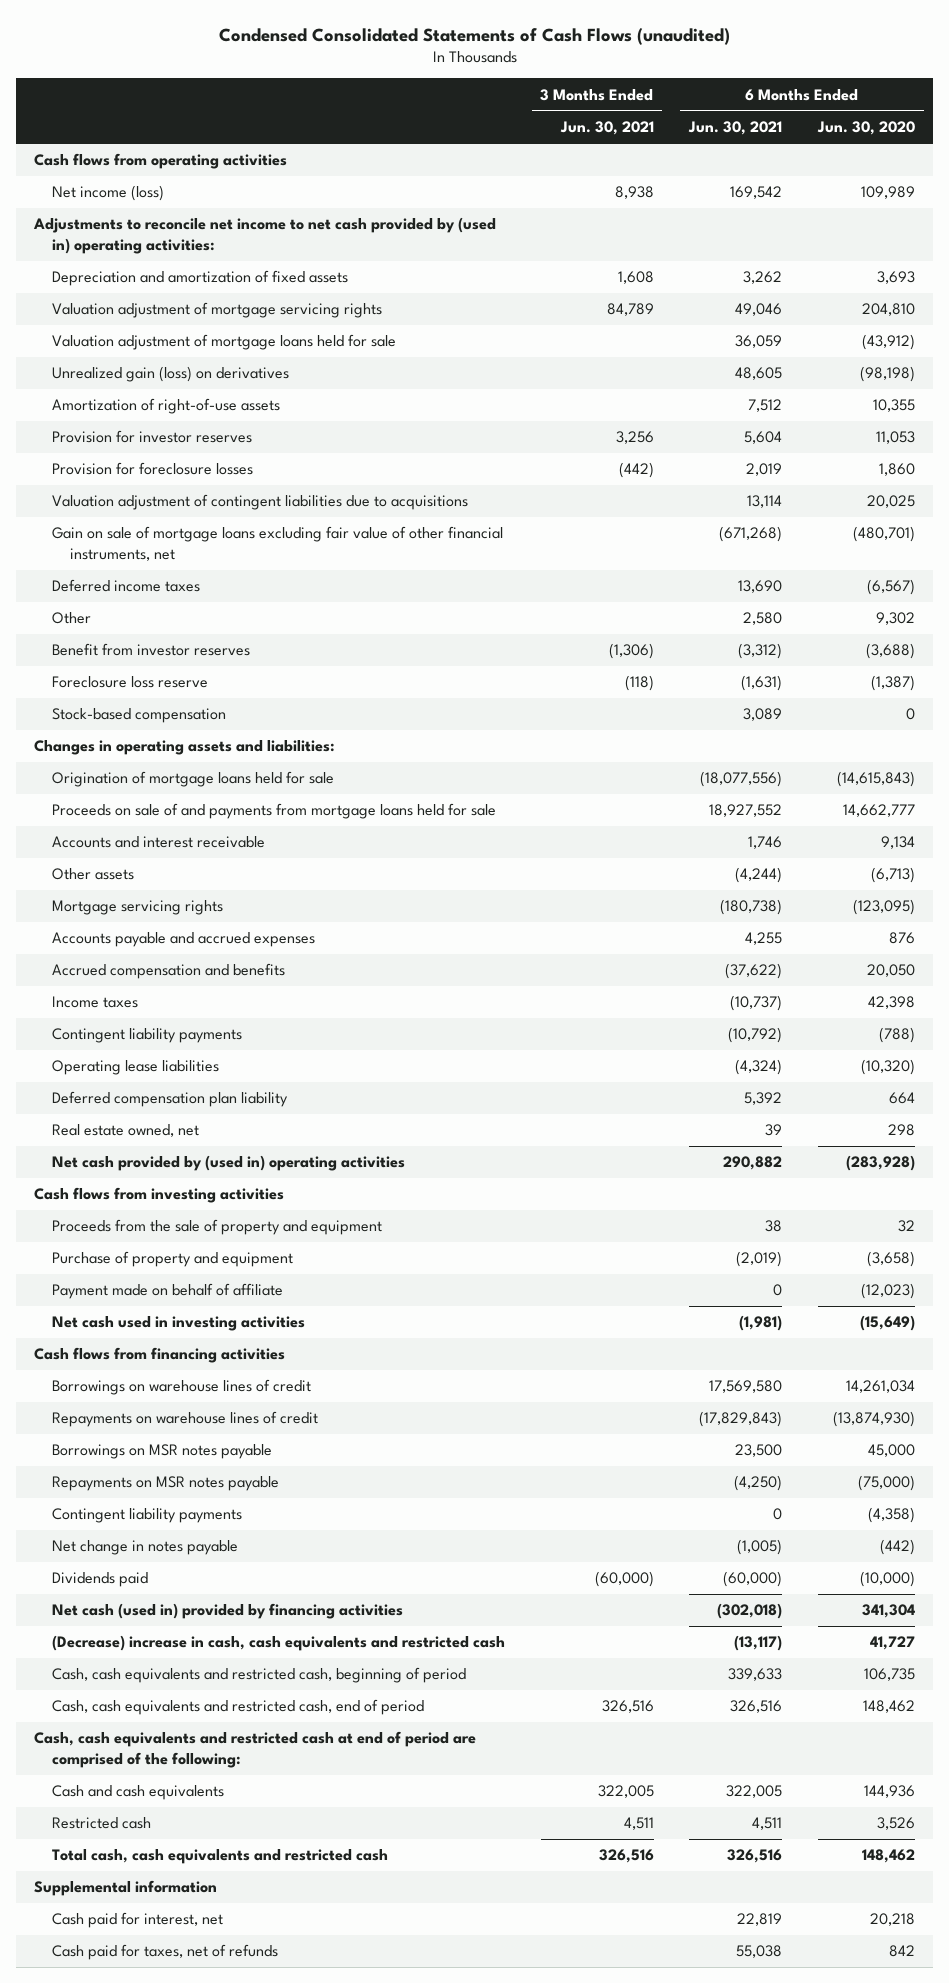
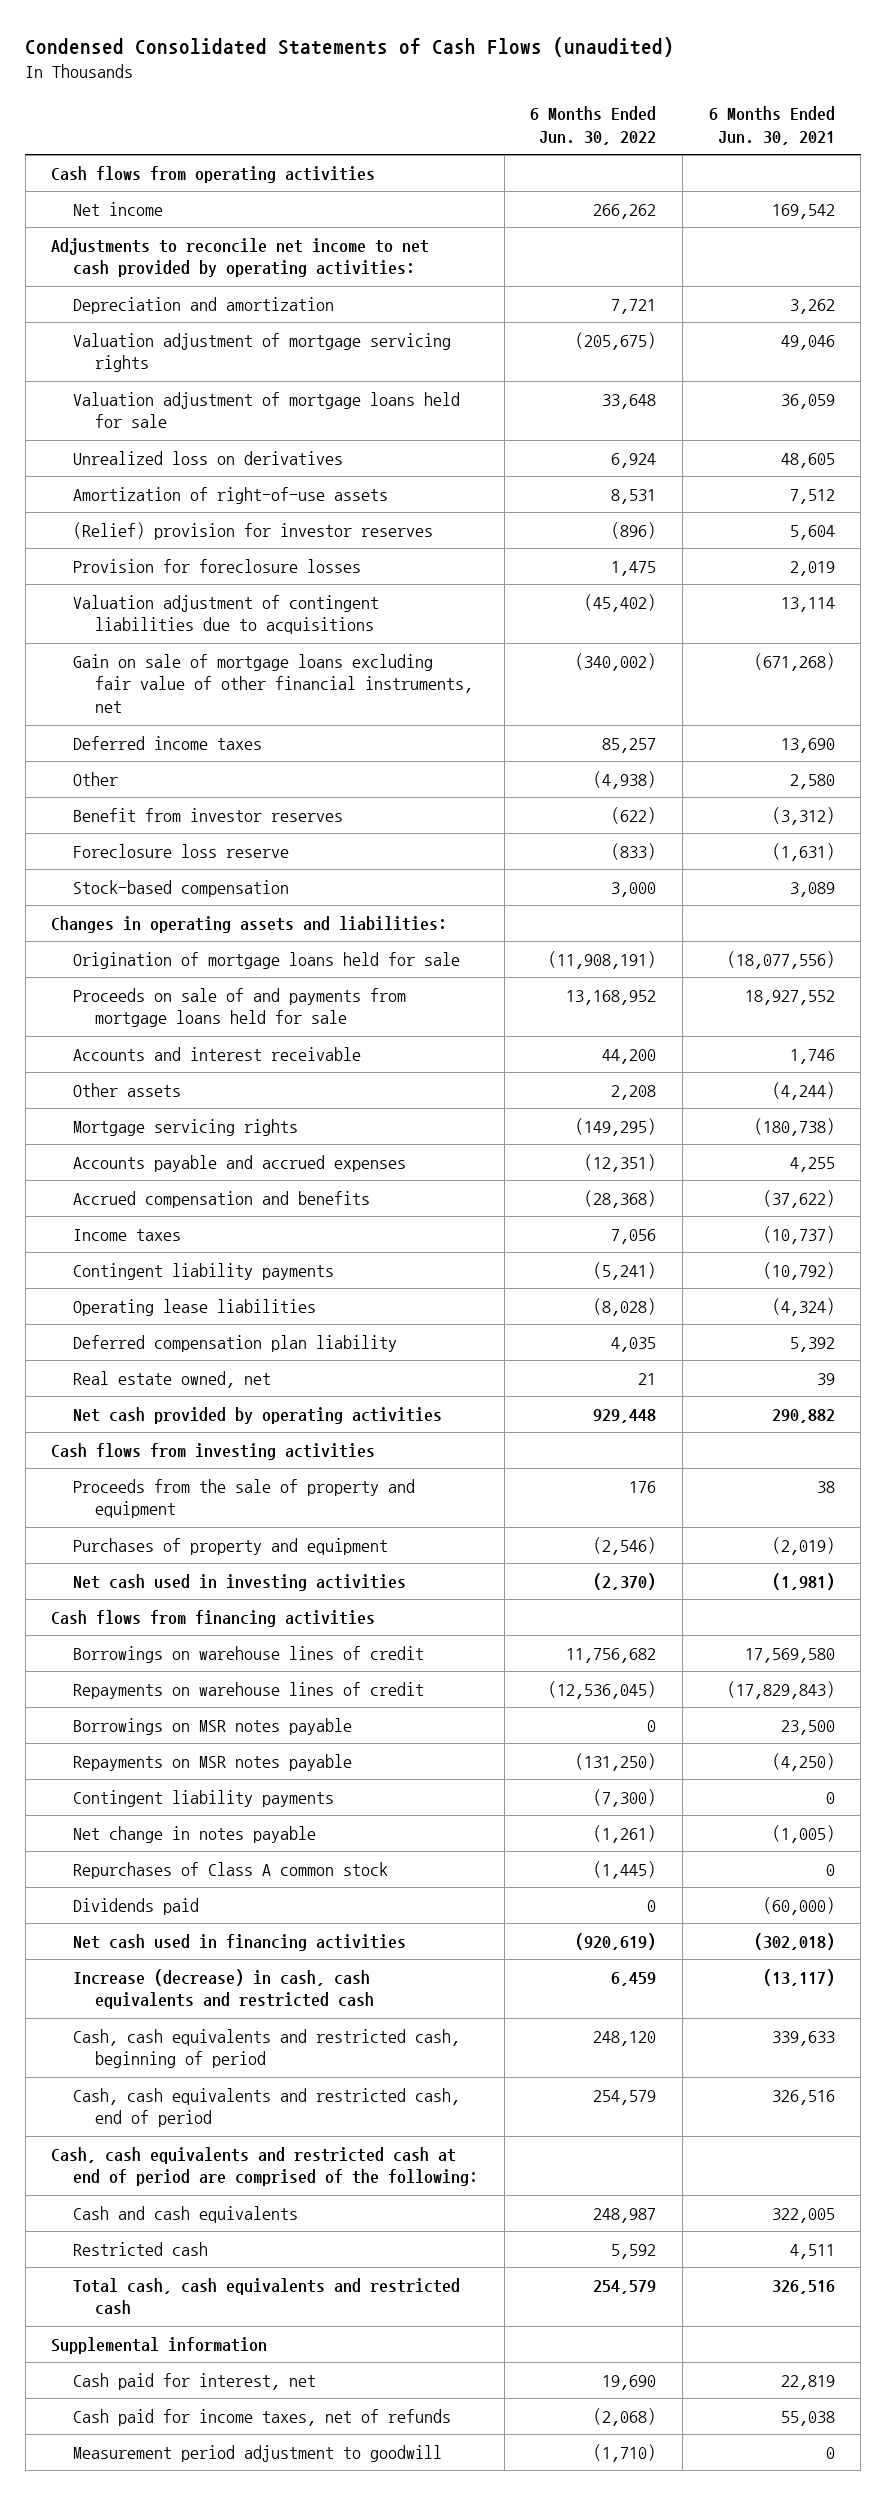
- | 3 Months Ended Jun. 30, 2021 | 6 Months Ended Jun. 30, 2021 | 6 Months Ended Jun. 30, 2020
+ | 6 Months Ended Jun. 30, 2022 | 6 Months Ended Jun. 30, 2021
- Net income (loss) | 8,938 | 169,542 | 109,989
- Adjustments to reconcile net income to net cash provided by (used in) operating activities:
- Depreciation and amortization of fixed assets | 1,608 | 3,262 | 3,693
+ Net income | 266,262 | 169,542
+ Adjustments to reconcile net income to net cash provided by operating activities:
+ Depreciation and amortization | 7,721 | 3,262
- Unrealized gain (loss) on derivatives | | 48,605 | (98,198)
+ Unrealized loss on derivatives | 6,924 | 48,605
- Provision for investor reserves | 3,256 | 5,604 | 11,053
+ (Relief) provision for investor reserves | (896) | 5,604
- Net cash provided by (used in) operating activities | | 290,882 | (283,928)
+ Net cash provided by operating activities | 929,448 | 290,882
- Purchase of property and equipment | | (2,019) | (3,658)
- Payment made on behalf of affiliate | | 0 | (12,023)
+ Purchases of property and equipment | (2,546) | (2,019)
+ Repurchases of Class A common stock | (1,445) | 0
- Net cash (used in) provided by financing activities | | (302,018) | 341,304
- (Decrease) increase in cash, cash equivalents and restricted cash | | (13,117) | 41,727
+ Net cash used in financing activities | (920,619) | (302,018)
+ Increase (decrease) in cash, cash equivalents and restricted cash | 6,459 | (13,117)
- Cash paid for taxes, net of refunds | | 55,038 | 842
+ Cash paid for income taxes, net of refunds | (2,068) | 55,038
+ Measurement period adjustment to goodwill | (1,710) | 0

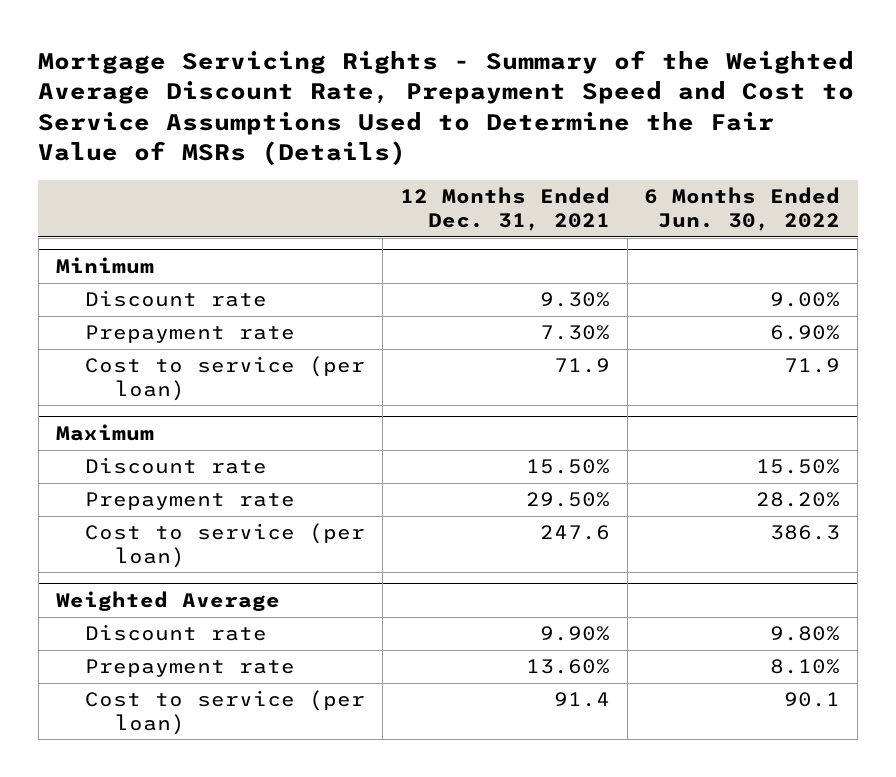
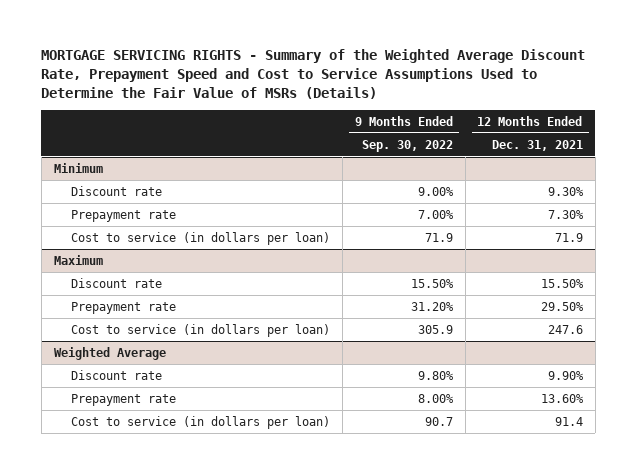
- Mortgage Servicing Rights - Summary of the Weighted Average Discount Rate, Prepayment Speed and Cost to Service Assumptions Used to Determine the Fair Value of MSRs (Details)
+ MORTGAGE SERVICING RIGHTS - Summary of the Weighted Average Discount Rate, Prepayment Speed and Cost to Service Assumptions Used to Determine the Fair Value of MSRs (Details)
- | 12 Months Ended Dec. 31, 2021 | 6 Months Ended Jun. 30, 2022
+ | 9 Months Ended Sep. 30, 2022 | 12 Months Ended Dec. 31, 2021
@ Minimum
- Cost to service (per loan) | 71.9 | 71.9
+ Cost to service (in dollars per loan) | 71.9 | 71.9
@ Maximum
- Cost to service (per loan) | 247.6 | 386.3
+ Cost to service (in dollars per loan) | 305.9 | 247.6
@ Weighted Average
- Cost to service (per loan) | 91.4 | 90.1
+ Cost to service (in dollars per loan) | 90.7 | 91.4

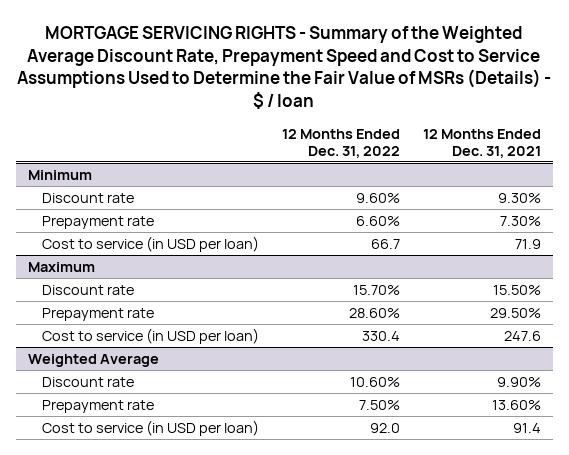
- MORTGAGE SERVICING RIGHTS - Summary of the Weighted Average Discount Rate, Prepayment Speed and Cost to Service Assumptions Used to Determine the Fair Value of MSRs (Details)
+ MORTGAGE SERVICING RIGHTS - Summary of the Weighted Average Discount Rate, Prepayment Speed and Cost to Service Assumptions Used to Determine the Fair Value of MSRs (Details) - $ / loan
- | 9 Months Ended Sep. 30, 2022 | 12 Months Ended Dec. 31, 2021
+ | 12 Months Ended Dec. 31, 2022 | 12 Months Ended Dec. 31, 2021
@ Minimum
- Cost to service (in dollars per loan) | 71.9 | 71.9
+ Cost to service (in USD per loan) | 66.7 | 71.9
@ Maximum
- Cost to service (in dollars per loan) | 305.9 | 247.6
+ Cost to service (in USD per loan) | 330.4 | 247.6
@ Weighted Average
- Cost to service (in dollars per loan) | 90.7 | 91.4
+ Cost to service (in USD per loan) | 92.0 | 91.4

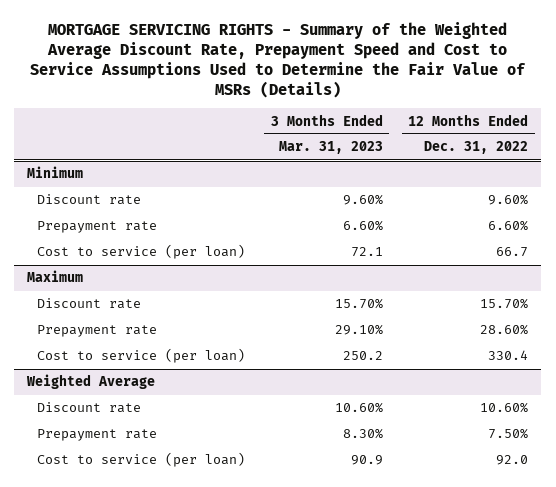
- MORTGAGE SERVICING RIGHTS - Summary of the Weighted Average Discount Rate, Prepayment Speed and Cost to Service Assumptions Used to Determine the Fair Value of MSRs (Details) - $ / loan
+ MORTGAGE SERVICING RIGHTS - Summary of the Weighted Average Discount Rate, Prepayment Speed and Cost to Service Assumptions Used to Determine the Fair Value of MSRs (Details)
- | 12 Months Ended Dec. 31, 2022 | 12 Months Ended Dec. 31, 2021
+ | 3 Months Ended Mar. 31, 2023 | 12 Months Ended Dec. 31, 2022
@ Minimum
- Cost to service (in USD per loan) | 66.7 | 71.9
+ Cost to service (per loan) | 72.1 | 66.7
@ Maximum
- Cost to service (in USD per loan) | 330.4 | 247.6
+ Cost to service (per loan) | 250.2 | 330.4
@ Weighted Average
- Cost to service (in USD per loan) | 92.0 | 91.4
+ Cost to service (per loan) | 90.9 | 92.0

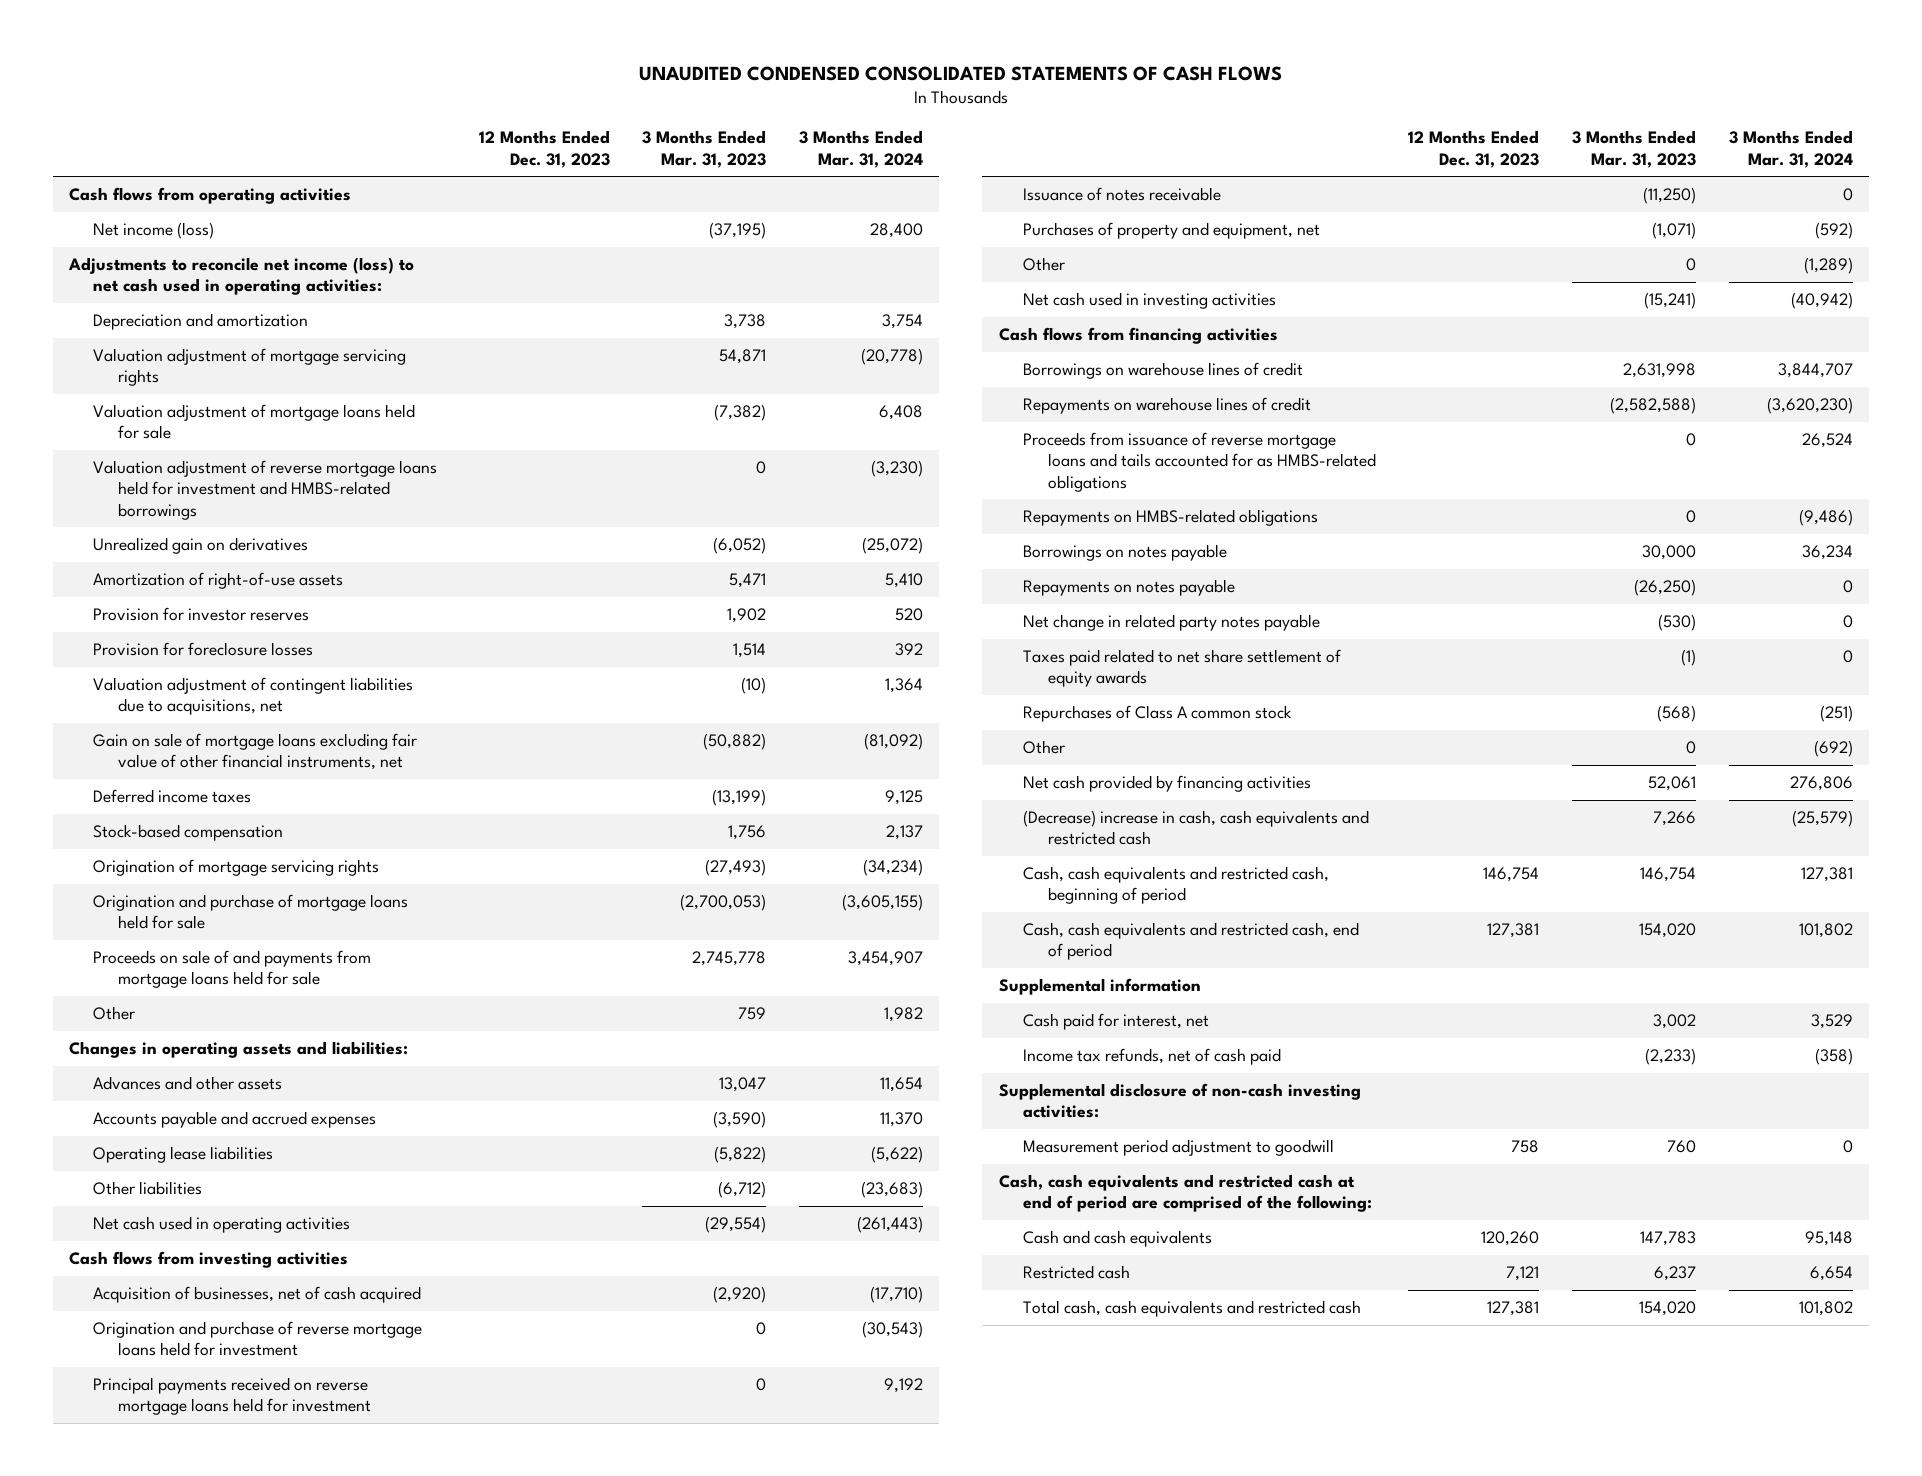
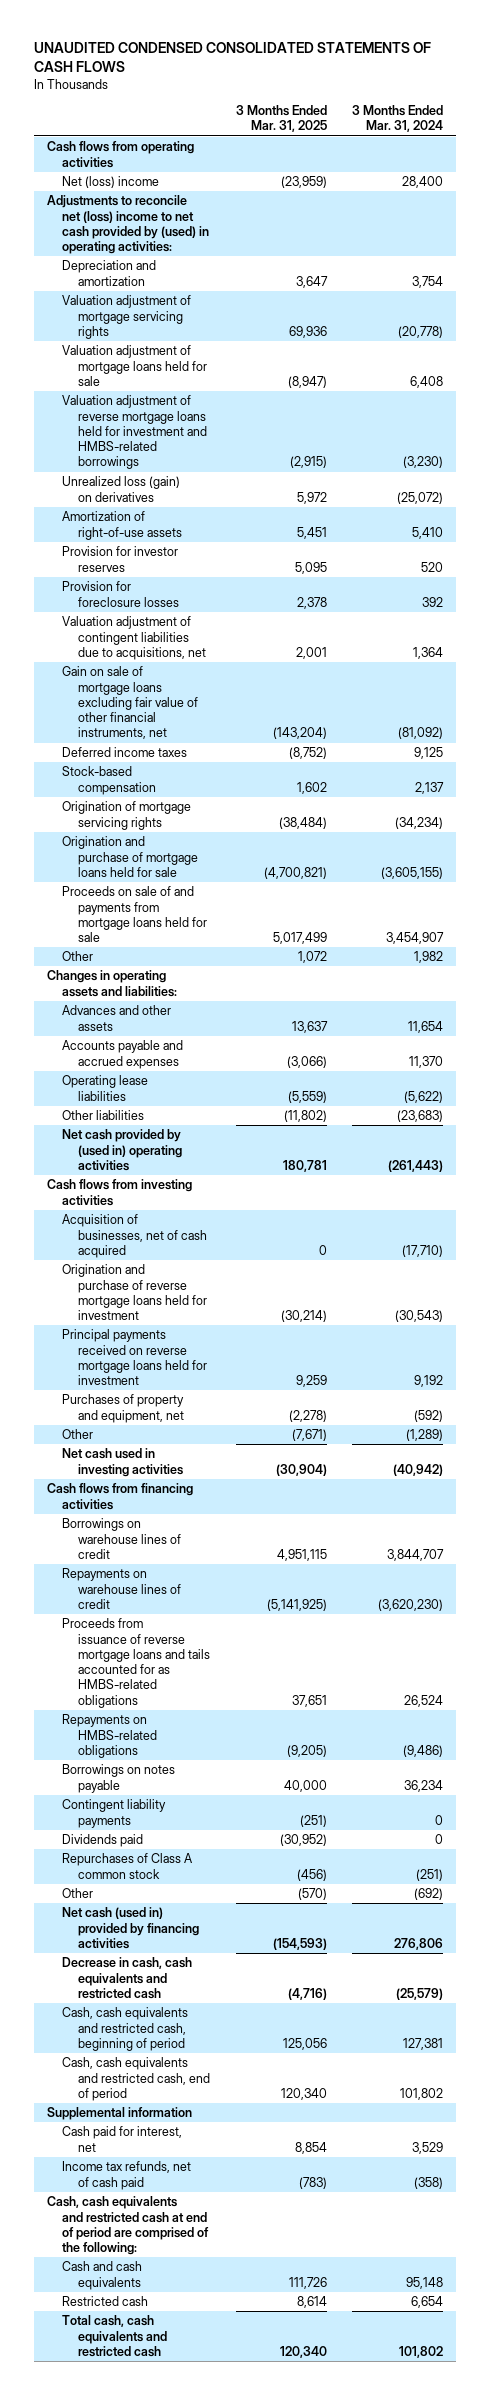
- | 12 Months Ended Dec. 31, 2023 | 3 Months Ended Mar. 31, 2023 | 3 Months Ended Mar. 31, 2024
+ | 3 Months Ended Mar. 31, 2025 | 3 Months Ended Mar. 31, 2024
- Net income (loss) | | (37,195) | 28,400
- Adjustments to reconcile net income (loss) to net cash used in operating activities:
+ Net (loss) income | (23,959) | 28,400
+ Adjustments to reconcile net (loss) income to net cash provided by (used) in operating activities:
- Unrealized gain on derivatives | | (6,052) | (25,072)
+ Unrealized loss (gain) on derivatives | 5,972 | (25,072)
- Net cash used in operating activities | | (29,554) | (261,443)
+ Net cash provided by (used in) operating activities | 180,781 | (261,443)
- Issuance of notes receivable | | (11,250) | 0
- Repayments on notes payable | | (26,250) | 0
- Net change in related party notes payable | | (530) | 0
- Taxes paid related to net share settlement of equity awards | | (1) | 0
+ Contingent liability payments | (251) | 0
+ Dividends paid | (30,952) | 0
- Net cash provided by financing activities | | 52,061 | 276,806
- (Decrease) increase in cash, cash equivalents and restricted cash | | 7,266 | (25,579)
+ Net cash (used in) provided by financing activities | (154,593) | 276,806
+ Decrease in cash, cash equivalents and restricted cash | (4,716) | (25,579)
- Supplemental disclosure of non-cash investing activities:
- Measurement period adjustment to goodwill | 758 | 760 | 0

